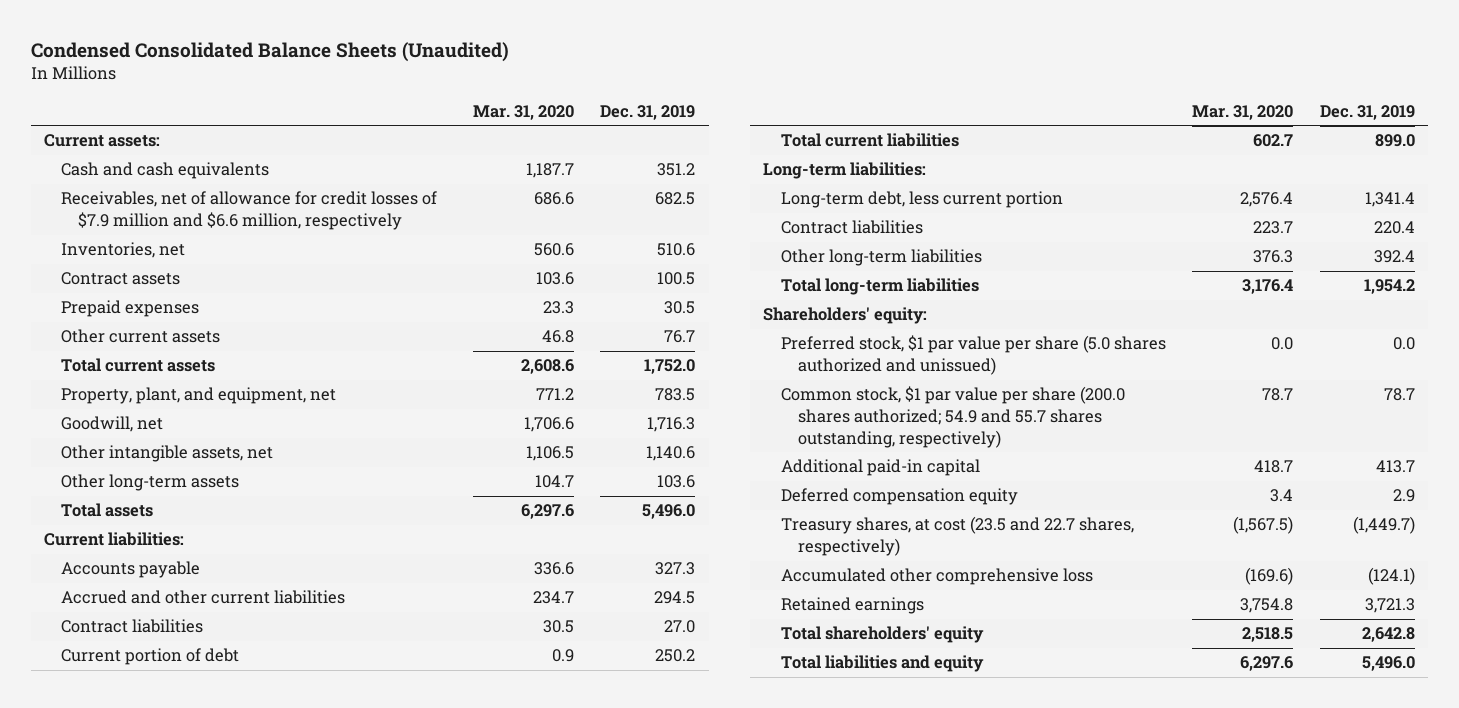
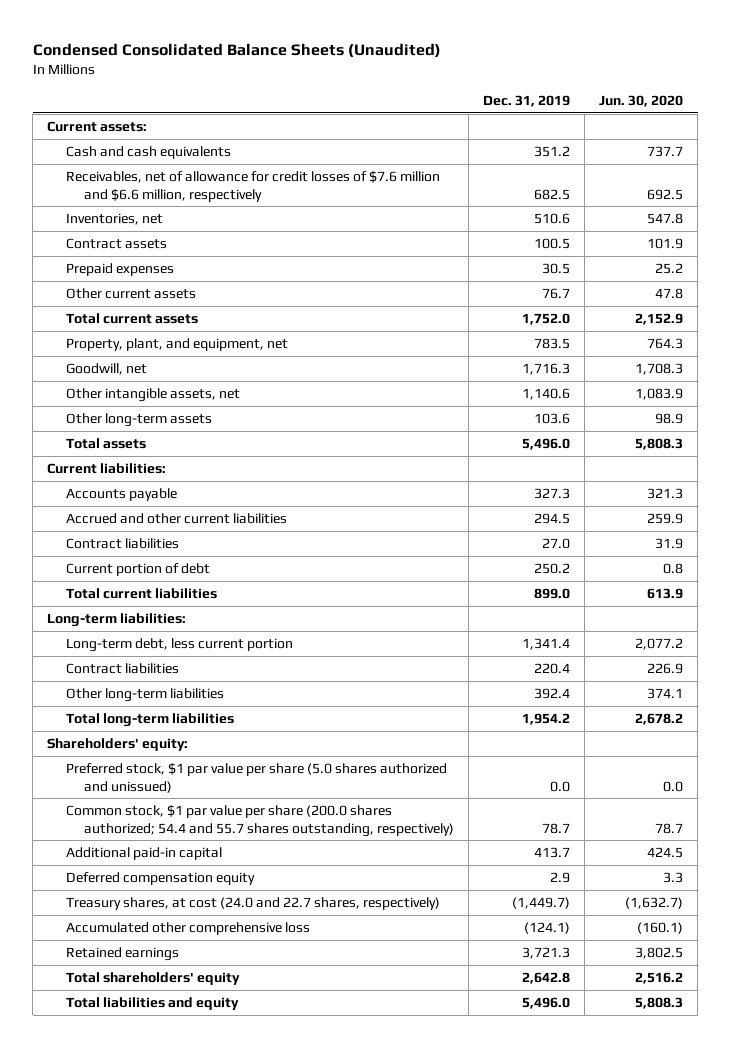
- | Mar. 31, 2020 | Dec. 31, 2019
+ | Dec. 31, 2019 | Jun. 30, 2020
- Receivables, net of allowance for credit losses of $7.9 million and $6.6 million, respectively | 686.6 | 682.5
+ Receivables, net of allowance for credit losses of $7.6 million and $6.6 million, respectively | 682.5 | 692.5
- Common stock, $1 par value per share (200.0 shares authorized; 54.9 and 55.7 shares outstanding, respectively) | 78.7 | 78.7
+ Common stock, $1 par value per share (200.0 shares authorized; 54.4 and 55.7 shares outstanding, respectively) | 78.7 | 78.7
- Treasury shares, at cost (23.5 and 22.7 shares, respectively) | (1,567.5) | (1,449.7)
+ Treasury shares, at cost (24.0 and 22.7 shares, respectively) | (1,449.7) | (1,632.7)

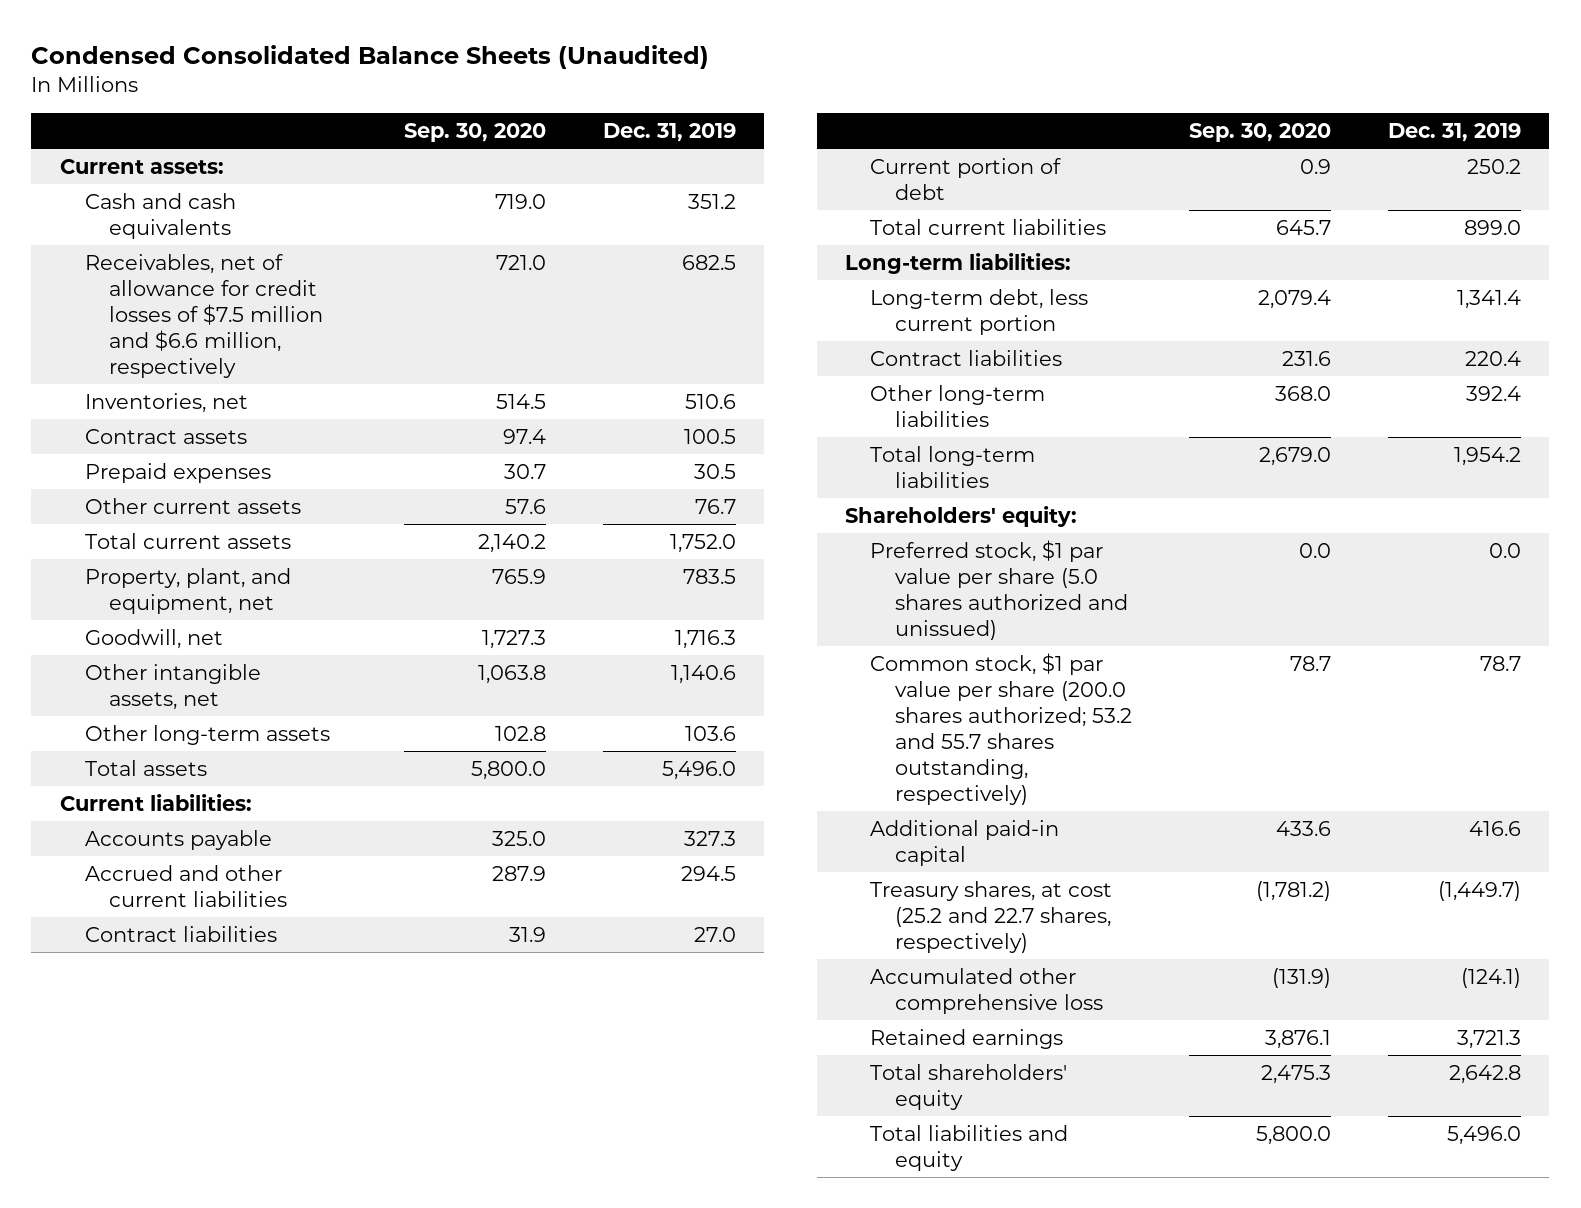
- | Dec. 31, 2019 | Jun. 30, 2020
+ | Sep. 30, 2020 | Dec. 31, 2019
- Receivables, net of allowance for credit losses of $7.6 million and $6.6 million, respectively | 682.5 | 692.5
+ Receivables, net of allowance for credit losses of $7.5 million and $6.6 million, respectively | 721.0 | 682.5
- Common stock, $1 par value per share (200.0 shares authorized; 54.4 and 55.7 shares outstanding, respectively) | 78.7 | 78.7
- Additional paid-in capital | 413.7 | 424.5
- Deferred compensation equity | 2.9 | 3.3
- Treasury shares, at cost (24.0 and 22.7 shares, respectively) | (1,449.7) | (1,632.7)
+ Common stock, $1 par value per share (200.0 shares authorized; 53.2 and 55.7 shares outstanding, respectively) | 78.7 | 78.7
+ Additional paid-in capital | 433.6 | 416.6
+ Treasury shares, at cost (25.2 and 22.7 shares, respectively) | (1,781.2) | (1,449.7)

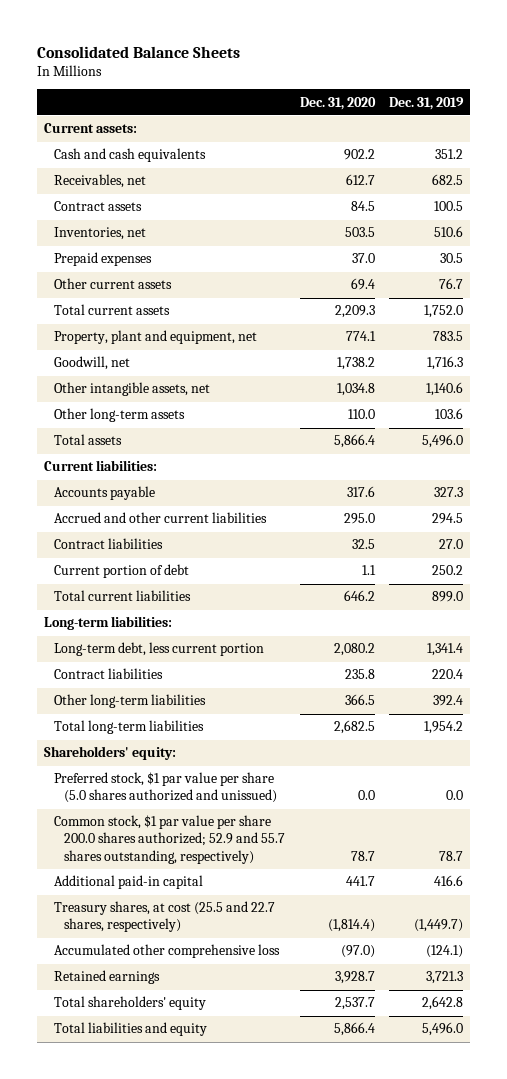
- Condensed Consolidated Balance Sheets (Unaudited)
+ Consolidated Balance Sheets
- | Sep. 30, 2020 | Dec. 31, 2019
+ | Dec. 31, 2020 | Dec. 31, 2019
- Receivables, net of allowance for credit losses of $7.5 million and $6.6 million, respectively | 721.0 | 682.5
+ Receivables, net | 612.7 | 682.5
moved down: Inventories, net | 503.5 | 510.6
- Property, plant, and equipment, net | 765.9 | 783.5
+ Property, plant and equipment, net | 774.1 | 783.5
- Common stock, $1 par value per share (200.0 shares authorized; 53.2 and 55.7 shares outstanding, respectively) | 78.7 | 78.7
+ Common stock, $1 par value per share 200.0 shares authorized; 52.9 and 55.7 shares outstanding, respectively) | 78.7 | 78.7
- Treasury shares, at cost (25.2 and 22.7 shares, respectively) | (1,781.2) | (1,449.7)
+ Treasury shares, at cost (25.5 and 22.7 shares, respectively) | (1,814.4) | (1,449.7)

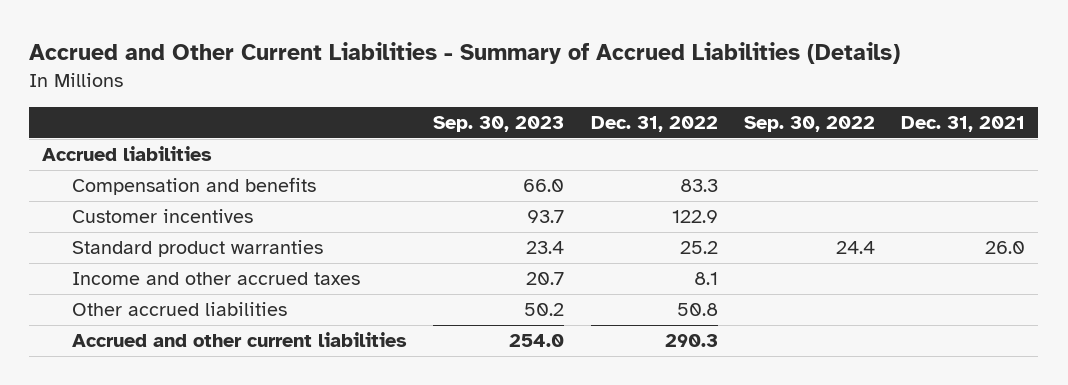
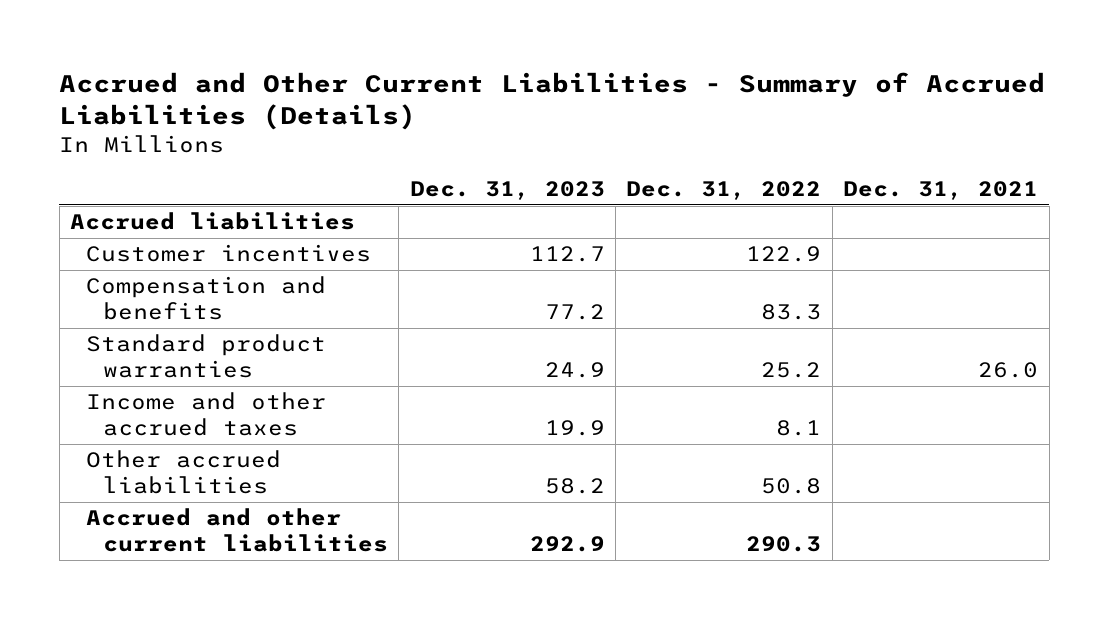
- | Sep. 30, 2023 | Dec. 31, 2022 | Sep. 30, 2022 | Dec. 31, 2021
+ | Dec. 31, 2023 | Dec. 31, 2022 | Dec. 31, 2021
moved down: Compensation and benefits | 77.2 | 83.3 |

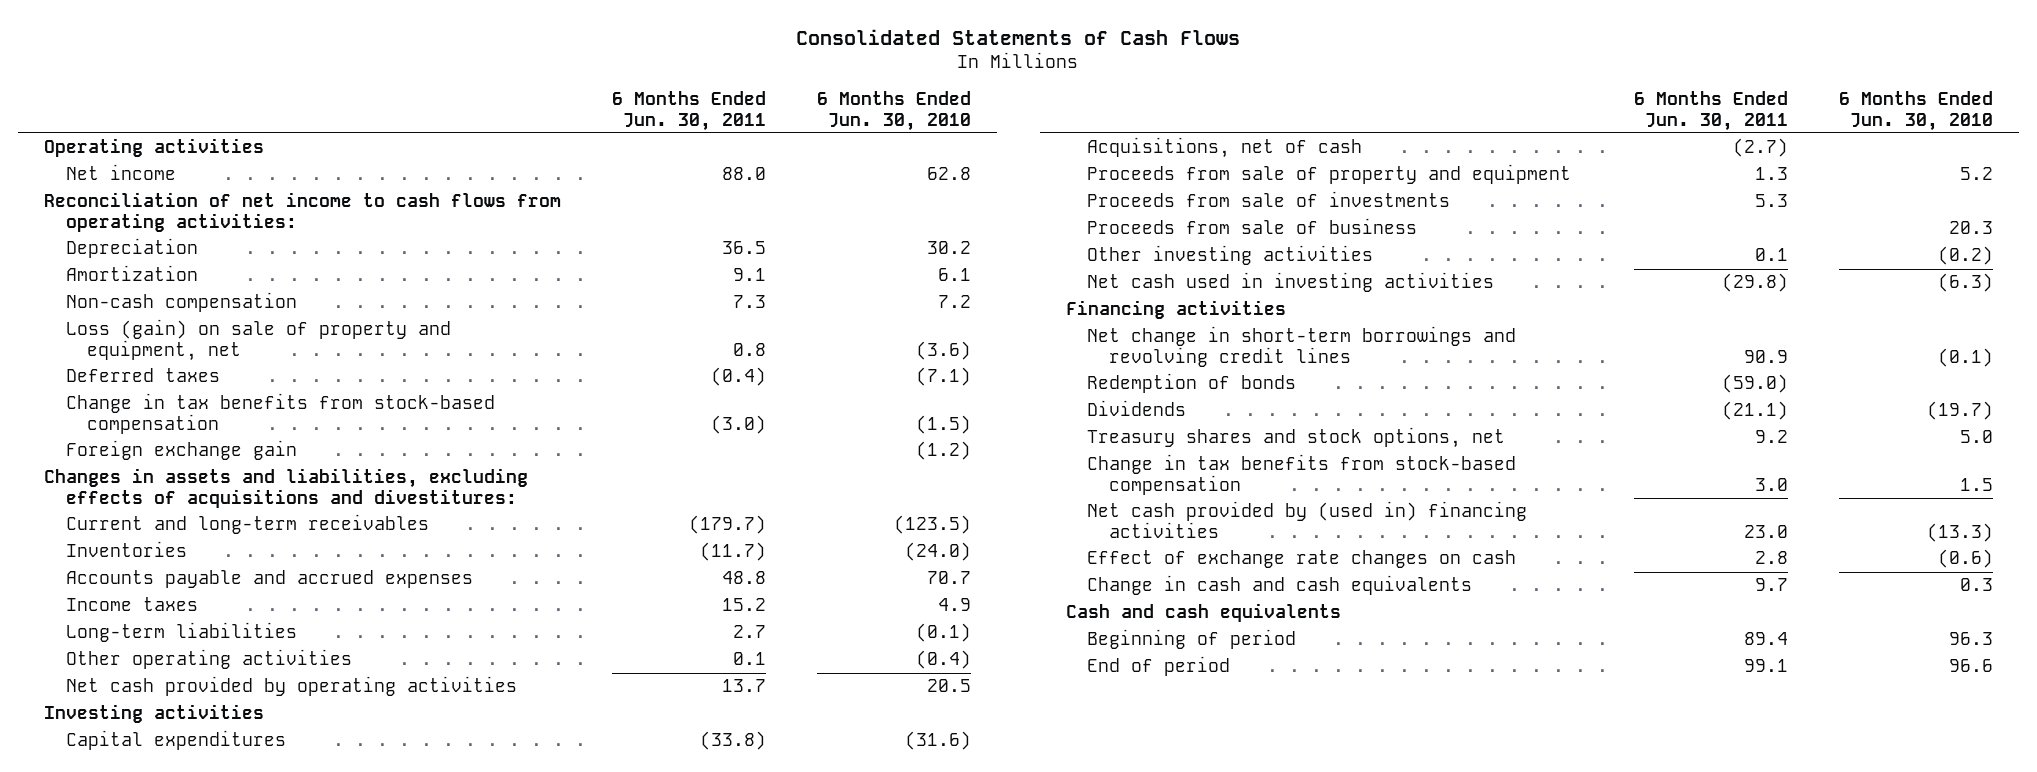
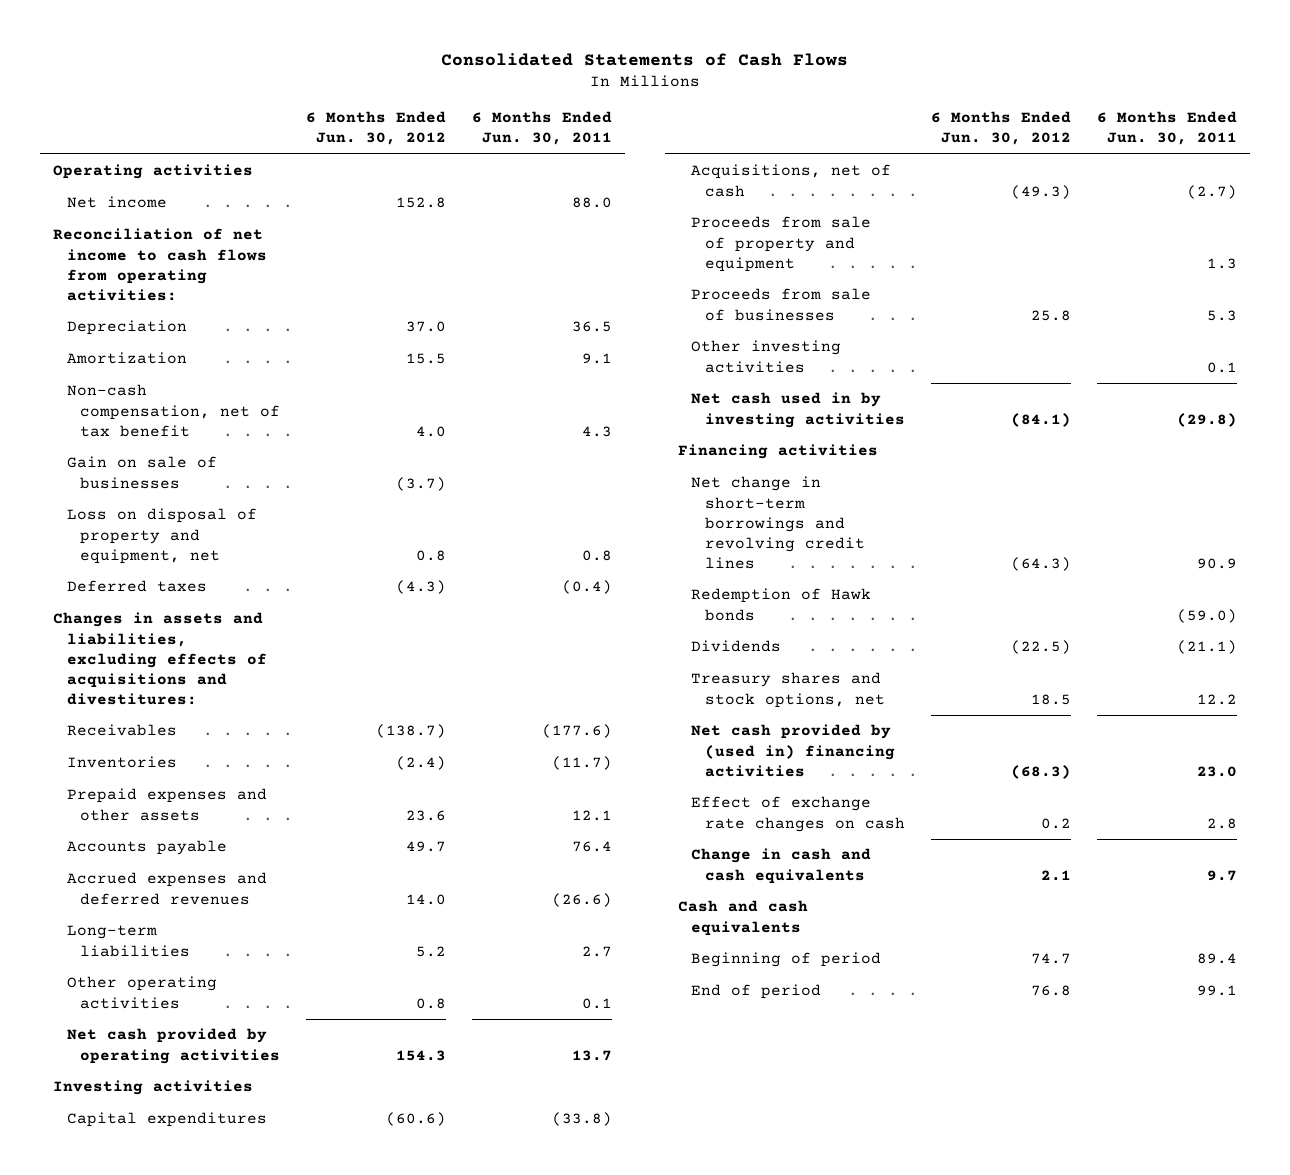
- | 6 Months Ended Jun. 30, 2011 | 6 Months Ended Jun. 30, 2010
+ | 6 Months Ended Jun. 30, 2012 | 6 Months Ended Jun. 30, 2011
- Non-cash compensation | 7.3 | 7.2
- Loss (gain) on sale of property and equipment, net | 0.8 | (3.6)
+ Non-cash compensation, net of tax benefit | 4.0 | 4.3
+ Gain on sale of businesses | (3.7) |
+ Loss on disposal of property and equipment, net | 0.8 | 0.8
- Change in tax benefits from stock-based compensation | (3.0) | (1.5)
- Foreign exchange gain | | (1.2)
- Current and long-term receivables | (179.7) | (123.5)
+ Receivables | (138.7) | (177.6)
- Accounts payable and accrued expenses | 48.8 | 70.7
- Income taxes | 15.2 | 4.9
+ Prepaid expenses and other assets | 23.6 | 12.1
+ Accounts payable | 49.7 | 76.4
+ Accrued expenses and deferred revenues | 14.0 | (26.6)
- Proceeds from sale of investments | 5.3 |
- Proceeds from sale of business | | 20.3
+ Proceeds from sale of businesses | 25.8 | 5.3
- Net cash used in investing activities | (29.8) | (6.3)
+ Net cash used in by investing activities | (84.1) | (29.8)
- Redemption of bonds | (59.0) |
+ Redemption of Hawk bonds | | (59.0)
- Treasury shares and stock options, net | 9.2 | 5.0
- Change in tax benefits from stock-based compensation | 3.0 | 1.5
+ Treasury shares and stock options, net | 18.5 | 12.2

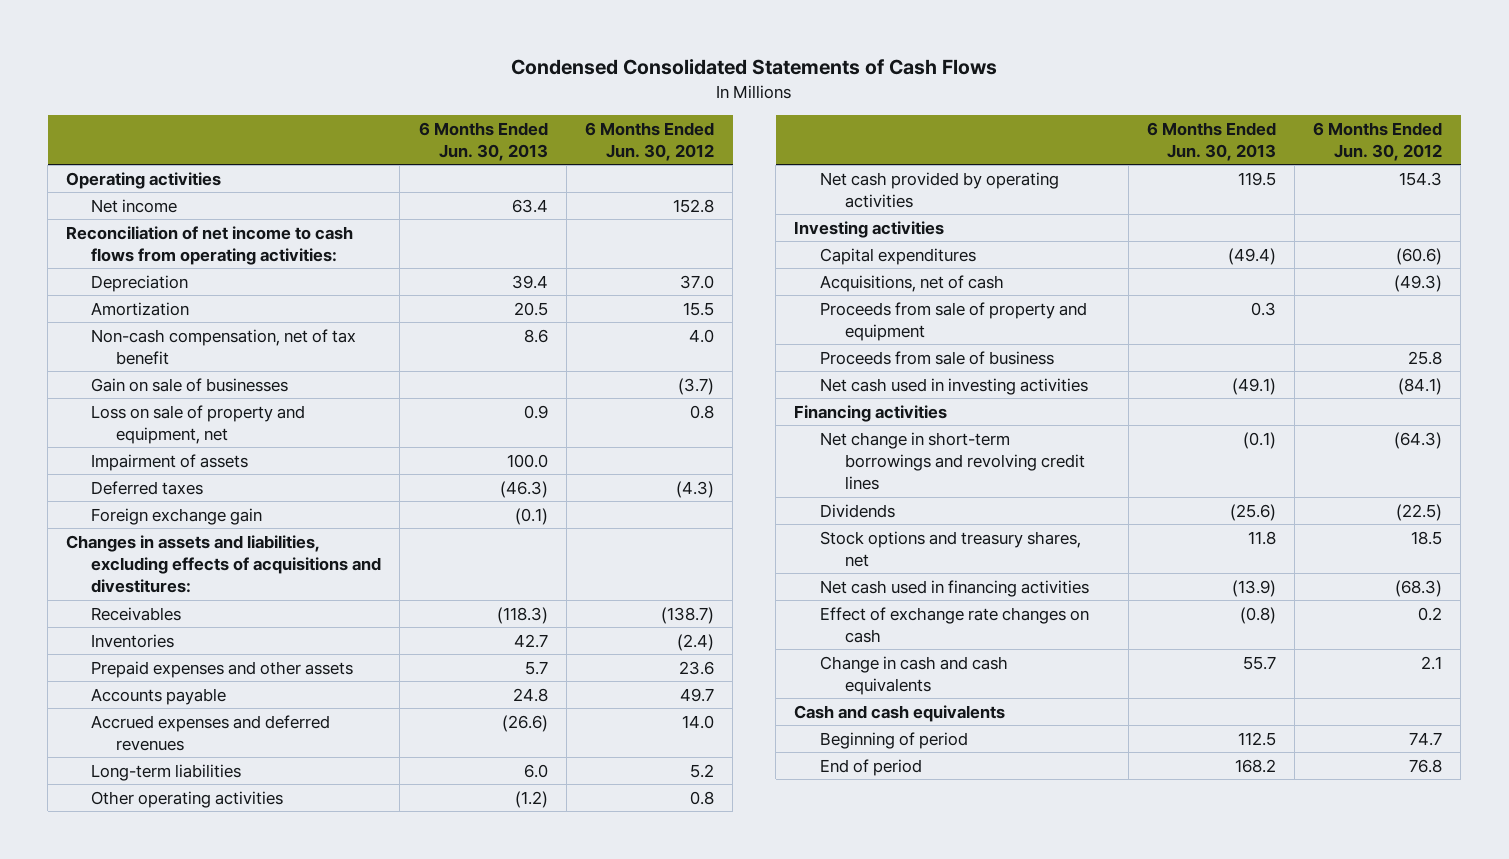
- Consolidated Statements of Cash Flows
+ Condensed Consolidated Statements of Cash Flows
- | 6 Months Ended Jun. 30, 2012 | 6 Months Ended Jun. 30, 2011
+ | 6 Months Ended Jun. 30, 2013 | 6 Months Ended Jun. 30, 2012
- Loss on disposal of property and equipment, net | 0.8 | 0.8
+ Loss on sale of property and equipment, net | 0.9 | 0.8
+ Impairment of assets | 100.0 |
+ Foreign exchange gain | (0.1) |
- Proceeds from sale of businesses | 25.8 | 5.3
- Other investing activities | | 0.1
- Net cash used in by investing activities | (84.1) | (29.8)
+ Proceeds from sale of business | | 25.8
+ Net cash used in investing activities | (49.1) | (84.1)
- Redemption of Hawk bonds | | (59.0)
- Treasury shares and stock options, net | 18.5 | 12.2
- Net cash provided by (used in) financing activities | (68.3) | 23.0
+ Stock options and treasury shares, net | 11.8 | 18.5
+ Net cash used in financing activities | (13.9) | (68.3)

